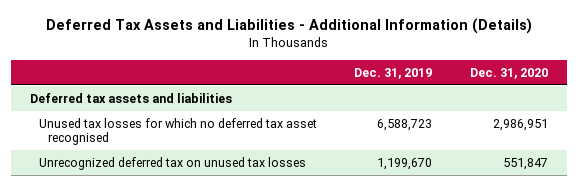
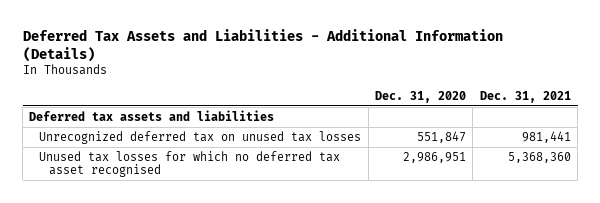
- | Dec. 31, 2019 | Dec. 31, 2020
+ | Dec. 31, 2020 | Dec. 31, 2021
moved down: Unused tax losses for which no deferred tax asset recognised | 2,986,951 | 5,368,360

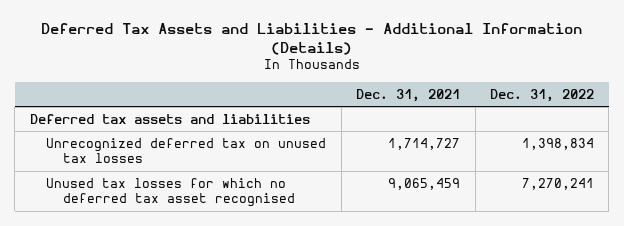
- | Dec. 31, 2020 | Dec. 31, 2021
+ | Dec. 31, 2021 | Dec. 31, 2022
- Unrecognized deferred tax on unused tax losses | 551,847 | 981,441
- Unused tax losses for which no deferred tax asset recognised | 2,986,951 | 5,368,360
+ Unrecognized deferred tax on unused tax losses | 1,714,727 | 1,398,834
+ Unused tax losses for which no deferred tax asset recognised | 9,065,459 | 7,270,241

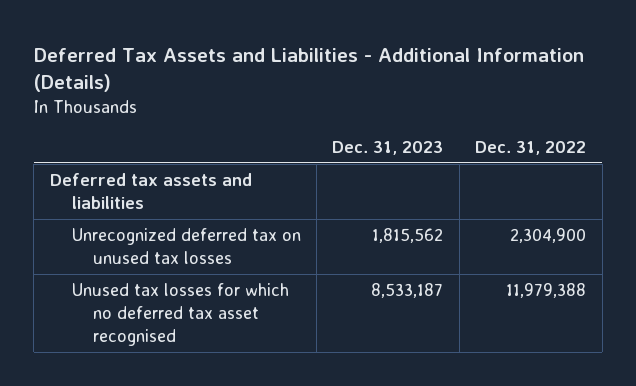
- | Dec. 31, 2021 | Dec. 31, 2022
+ | Dec. 31, 2023 | Dec. 31, 2022
- Unrecognized deferred tax on unused tax losses | 1,714,727 | 1,398,834
- Unused tax losses for which no deferred tax asset recognised | 9,065,459 | 7,270,241
+ Unrecognized deferred tax on unused tax losses | 1,815,562 | 2,304,900
+ Unused tax losses for which no deferred tax asset recognised | 8,533,187 | 11,979,388

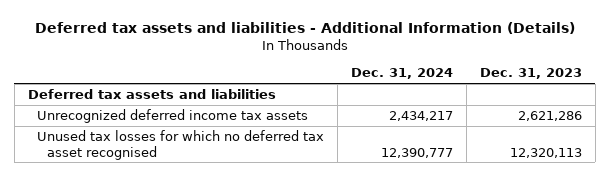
- Deferred Tax Assets and Liabilities - Additional Information (Details)
+ Deferred tax assets and liabilities - Additional Information (Details)
- | Dec. 31, 2023 | Dec. 31, 2022
+ | Dec. 31, 2024 | Dec. 31, 2023
- Unrecognized deferred tax on unused tax losses | 1,815,562 | 2,304,900
- Unused tax losses for which no deferred tax asset recognised | 8,533,187 | 11,979,388
+ Unrecognized deferred income tax assets | 2,434,217 | 2,621,286
+ Unused tax losses for which no deferred tax asset recognised | 12,390,777 | 12,320,113

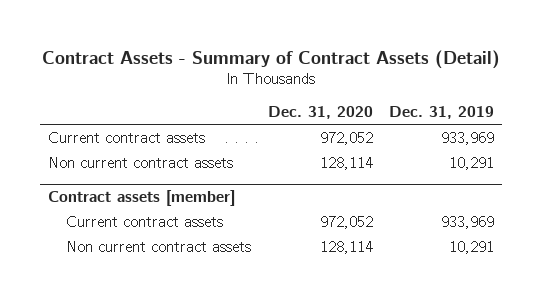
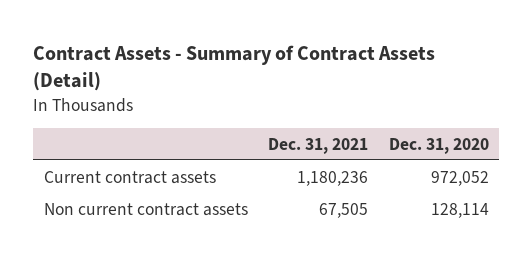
- | Dec. 31, 2020 | Dec. 31, 2019
+ | Dec. 31, 2021 | Dec. 31, 2020
- Contract assets [member]
- Current contract assets | 972,052 | 933,969
- Non current contract assets | 128,114 | 10,291

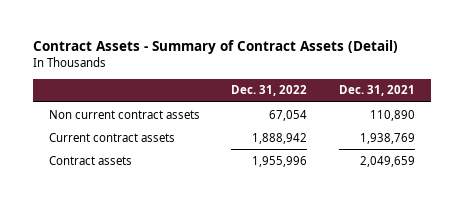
- | Dec. 31, 2021 | Dec. 31, 2020
+ | Dec. 31, 2022 | Dec. 31, 2021
- Current contract assets | 1,180,236 | 972,052
- Non current contract assets | 67,505 | 128,114
+ Non current contract assets | 67,054 | 110,890
+ Current contract assets | 1,888,942 | 1,938,769
+ Contract assets | 1,955,996 | 2,049,659

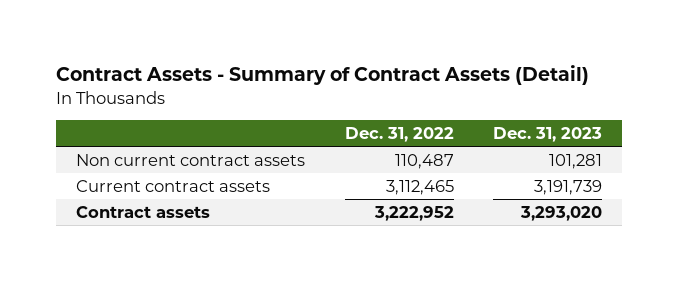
- | Dec. 31, 2022 | Dec. 31, 2021
+ | Dec. 31, 2022 | Dec. 31, 2023
- Non current contract assets | 67,054 | 110,890
- Current contract assets | 1,888,942 | 1,938,769
- Contract assets | 1,955,996 | 2,049,659
+ Non current contract assets | 110,487 | 101,281
+ Current contract assets | 3,112,465 | 3,191,739
+ Contract assets | 3,222,952 | 3,293,020

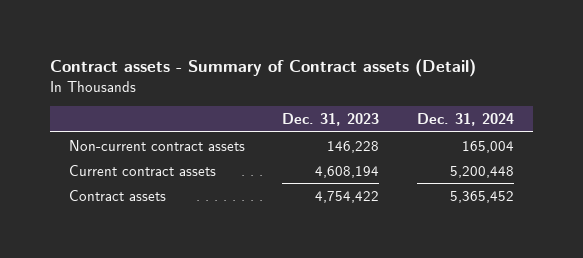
- Contract Assets - Summary of Contract Assets (Detail)
+ Contract assets - Summary of Contract assets (Detail)
- | Dec. 31, 2022 | Dec. 31, 2023
+ | Dec. 31, 2023 | Dec. 31, 2024
- Non current contract assets | 110,487 | 101,281
- Current contract assets | 3,112,465 | 3,191,739
- Contract assets | 3,222,952 | 3,293,020
+ Non-current contract assets | 146,228 | 165,004
+ Current contract assets | 4,608,194 | 5,200,448
+ Contract assets | 4,754,422 | 5,365,452

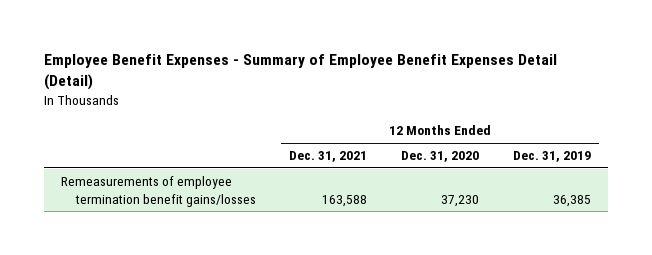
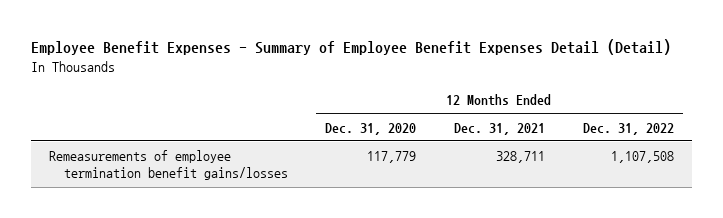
- | 12 Months Ended Dec. 31, 2021 | 12 Months Ended Dec. 31, 2020 | 12 Months Ended Dec. 31, 2019
+ | 12 Months Ended Dec. 31, 2020 | 12 Months Ended Dec. 31, 2021 | 12 Months Ended Dec. 31, 2022
- Remeasurements of employee termination benefit gains/losses | 163,588 | 37,230 | 36,385
+ Remeasurements of employee termination benefit gains/losses | 117,779 | 328,711 | 1,107,508

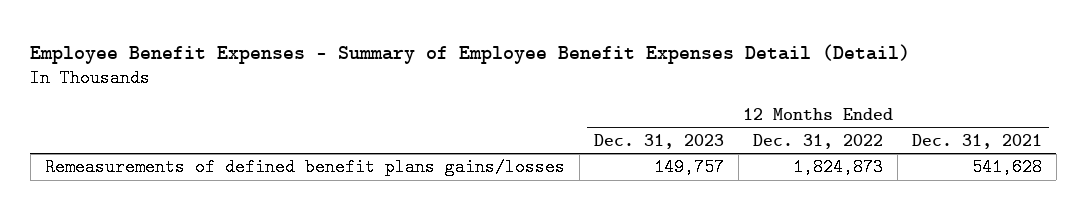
- | 12 Months Ended Dec. 31, 2020 | 12 Months Ended Dec. 31, 2021 | 12 Months Ended Dec. 31, 2022
+ | 12 Months Ended Dec. 31, 2023 | 12 Months Ended Dec. 31, 2022 | 12 Months Ended Dec. 31, 2021
- Remeasurements of employee termination benefit gains/losses | 117,779 | 328,711 | 1,107,508
+ Remeasurements of defined benefit plans gains/losses | 149,757 | 1,824,873 | 541,628

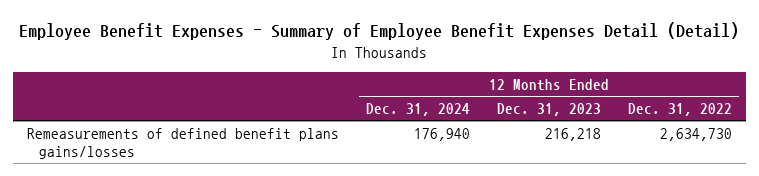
- | 12 Months Ended Dec. 31, 2023 | 12 Months Ended Dec. 31, 2022 | 12 Months Ended Dec. 31, 2021
+ | 12 Months Ended Dec. 31, 2024 | 12 Months Ended Dec. 31, 2023 | 12 Months Ended Dec. 31, 2022
- Remeasurements of defined benefit plans gains/losses | 149,757 | 1,824,873 | 541,628
+ Remeasurements of defined benefit plans gains/losses | 176,940 | 216,218 | 2,634,730

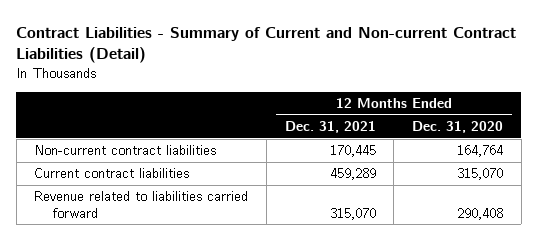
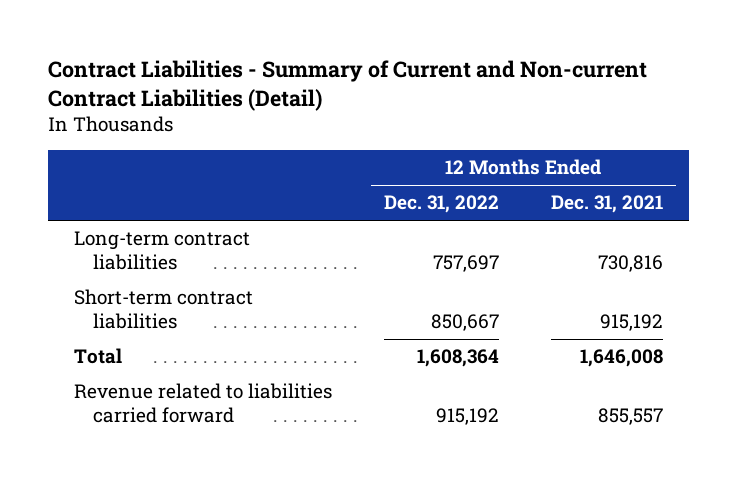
- | 12 Months Ended Dec. 31, 2021 | 12 Months Ended Dec. 31, 2020
+ | 12 Months Ended Dec. 31, 2022 | 12 Months Ended Dec. 31, 2021
- Non-current contract liabilities | 170,445 | 164,764
- Current contract liabilities | 459,289 | 315,070
- Revenue related to liabilities carried forward | 315,070 | 290,408
+ Long-term contract liabilities | 757,697 | 730,816
+ Short-term contract liabilities | 850,667 | 915,192
+ Total | 1,608,364 | 1,646,008
+ Revenue related to liabilities carried forward | 915,192 | 855,557

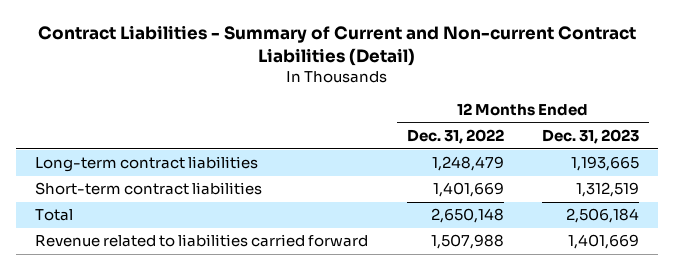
- | 12 Months Ended Dec. 31, 2022 | 12 Months Ended Dec. 31, 2021
+ | 12 Months Ended Dec. 31, 2022 | 12 Months Ended Dec. 31, 2023
- Long-term contract liabilities | 757,697 | 730,816
- Short-term contract liabilities | 850,667 | 915,192
- Total | 1,608,364 | 1,646,008
- Revenue related to liabilities carried forward | 915,192 | 855,557
+ Long-term contract liabilities | 1,248,479 | 1,193,665
+ Short-term contract liabilities | 1,401,669 | 1,312,519
+ Total | 2,650,148 | 2,506,184
+ Revenue related to liabilities carried forward | 1,507,988 | 1,401,669

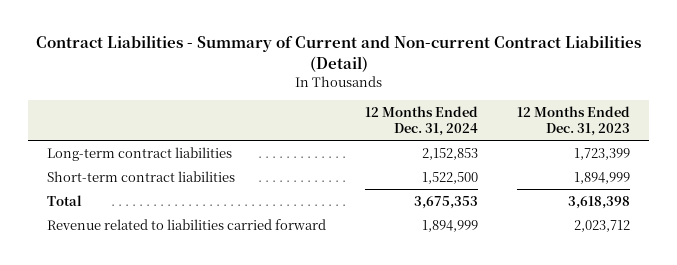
- | 12 Months Ended Dec. 31, 2022 | 12 Months Ended Dec. 31, 2023
+ | 12 Months Ended Dec. 31, 2024 | 12 Months Ended Dec. 31, 2023
- Long-term contract liabilities | 1,248,479 | 1,193,665
- Short-term contract liabilities | 1,401,669 | 1,312,519
- Total | 2,650,148 | 2,506,184
- Revenue related to liabilities carried forward | 1,507,988 | 1,401,669
+ Long-term contract liabilities | 2,152,853 | 1,723,399
+ Short-term contract liabilities | 1,522,500 | 1,894,999
+ Total | 3,675,353 | 3,618,398
+ Revenue related to liabilities carried forward | 1,894,999 | 2,023,712

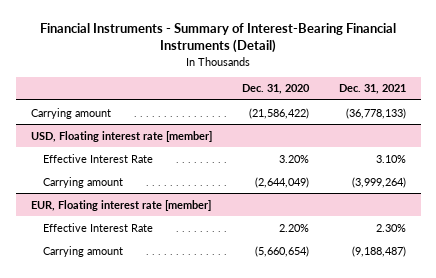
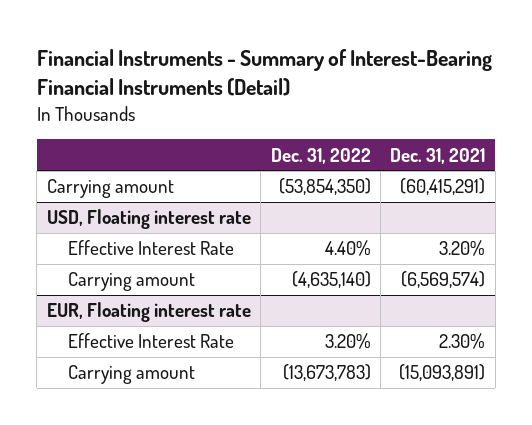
- | Dec. 31, 2020 | Dec. 31, 2021
+ | Dec. 31, 2022 | Dec. 31, 2021
- Carrying amount | (21,586,422) | (36,778,133)
- USD, Floating interest rate [member]
- Effective Interest Rate | 3.20% | 3.10%
- Carrying amount | (2,644,049) | (3,999,264)
- EUR, Floating interest rate [member]
+ Carrying amount | (53,854,350) | (60,415,291)
+ USD, Floating interest rate
+ Effective Interest Rate | 4.40% | 3.20%
+ Carrying amount | (4,635,140) | (6,569,574)
+ EUR, Floating interest rate
- Carrying amount | (5,660,654) | (9,188,487)
+ Carrying amount | (13,673,783) | (15,093,891)

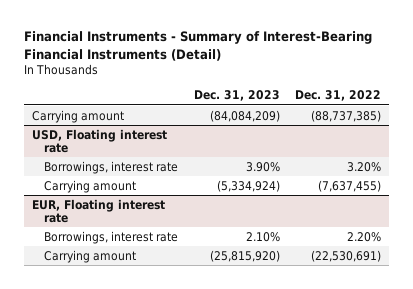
- | Dec. 31, 2022 | Dec. 31, 2021
+ | Dec. 31, 2023 | Dec. 31, 2022
- Carrying amount | (53,854,350) | (60,415,291)
+ Carrying amount | (84,084,209) | (88,737,385)
@ USD, Floating interest rate
- Effective Interest Rate | 4.40% | 3.20%
- Carrying amount | (4,635,140) | (6,569,574)
+ Borrowings, interest rate | 3.90% | 3.20%
+ Carrying amount | (5,334,924) | (7,637,455)
@ EUR, Floating interest rate
- Effective Interest Rate | 3.20% | 2.30%
- Carrying amount | (13,673,783) | (15,093,891)
+ Borrowings, interest rate | 2.10% | 2.20%
+ Carrying amount | (25,815,920) | (22,530,691)

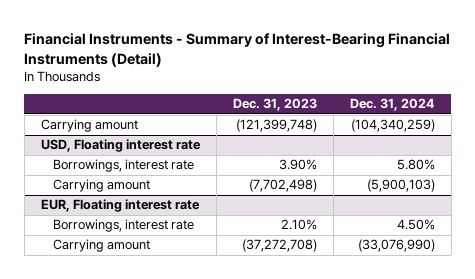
- | Dec. 31, 2023 | Dec. 31, 2022
+ | Dec. 31, 2023 | Dec. 31, 2024
- Carrying amount | (84,084,209) | (88,737,385)
+ Carrying amount | (121,399,748) | (104,340,259)
@ USD, Floating interest rate
- Carrying amount | (5,334,924) | (7,637,455)
+ Carrying amount | (7,702,498) | (5,900,103)
@ EUR, Floating interest rate
- Carrying amount | (25,815,920) | (22,530,691)
+ Carrying amount | (37,272,708) | (33,076,990)

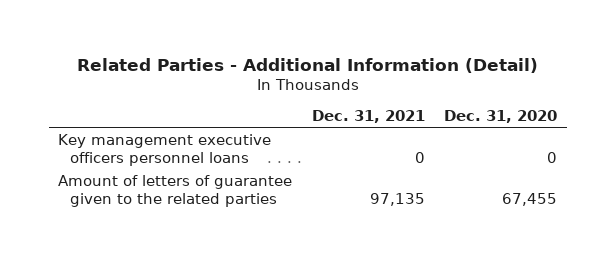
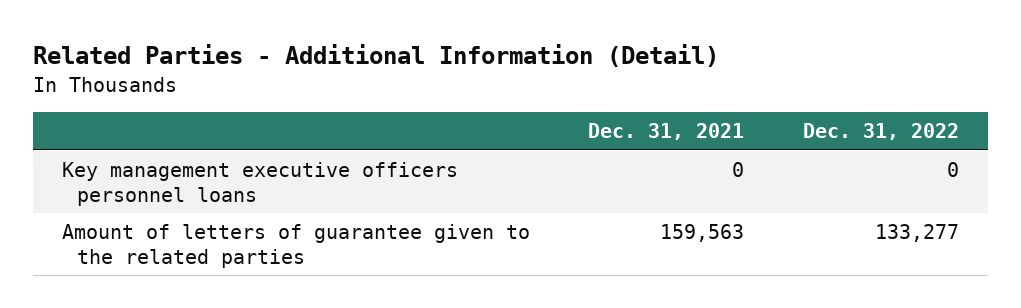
- | Dec. 31, 2021 | Dec. 31, 2020
+ | Dec. 31, 2021 | Dec. 31, 2022
- Amount of letters of guarantee given to the related parties | 97,135 | 67,455
+ Amount of letters of guarantee given to the related parties | 159,563 | 133,277

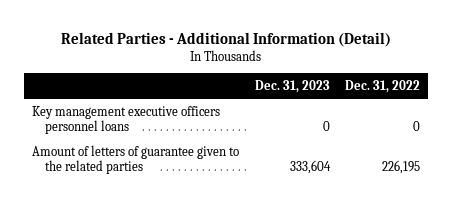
- | Dec. 31, 2021 | Dec. 31, 2022
+ | Dec. 31, 2023 | Dec. 31, 2022
- Amount of letters of guarantee given to the related parties | 159,563 | 133,277
+ Amount of letters of guarantee given to the related parties | 333,604 | 226,195

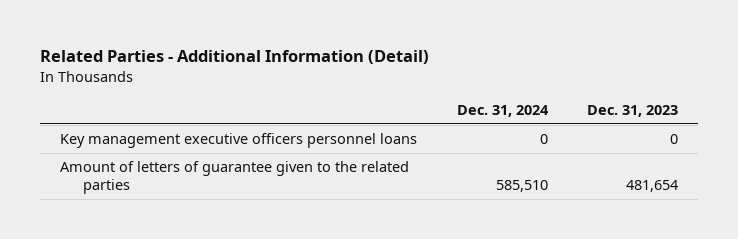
- | Dec. 31, 2023 | Dec. 31, 2022
+ | Dec. 31, 2024 | Dec. 31, 2023
- Amount of letters of guarantee given to the related parties | 333,604 | 226,195
+ Amount of letters of guarantee given to the related parties | 585,510 | 481,654

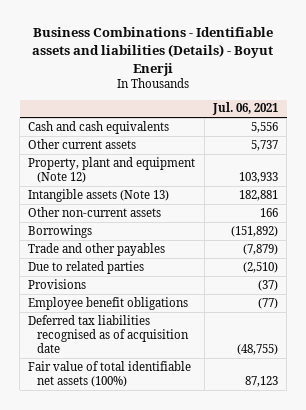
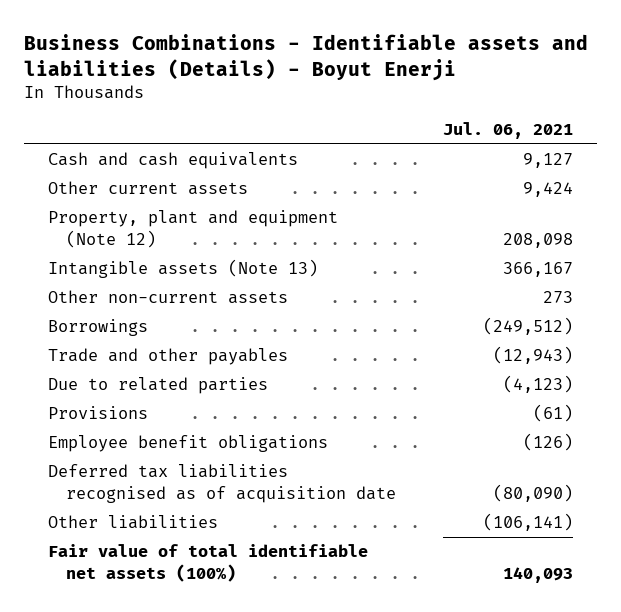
- Cash and cash equivalents | 5,556
- Other current assets | 5,737
- Property, plant and equipment (Note 12) | 103,933
- Intangible assets (Note 13) | 182,881
- Other non-current assets | 166
- Borrowings | (151,892)
- Trade and other payables | (7,879)
- Due to related parties | (2,510)
- Provisions | (37)
- Employee benefit obligations | (77)
- Deferred tax liabilities recognised as of acquisition date | (48,755)
- Fair value of total identifiable net assets (100%) | 87,123
+ Cash and cash equivalents | 9,127
+ Other current assets | 9,424
+ Property, plant and equipment (Note 12) | 208,098
+ Intangible assets (Note 13) | 366,167
+ Other non-current assets | 273
+ Borrowings | (249,512)
+ Trade and other payables | (12,943)
+ Due to related parties | (4,123)
+ Provisions | (61)
+ Employee benefit obligations | (126)
+ Deferred tax liabilities recognised as of acquisition date | (80,090)
+ Other liabilities | (106,141)
+ Fair value of total identifiable net assets (100%) | 140,093

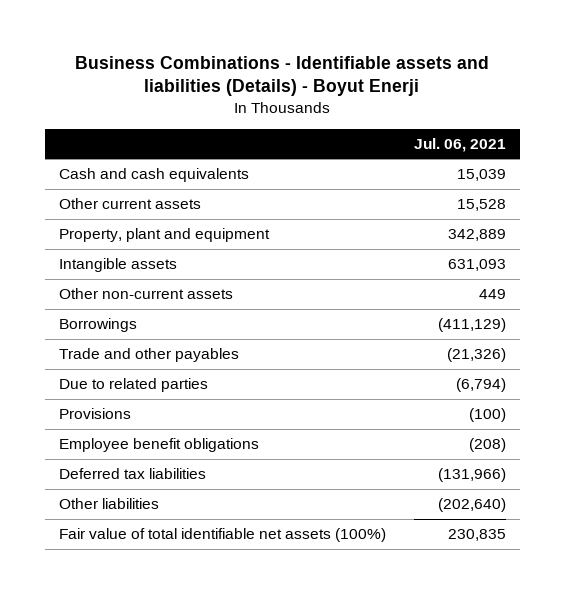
- Cash and cash equivalents | 9,127
- Other current assets | 9,424
- Property, plant and equipment (Note 12) | 208,098
- Intangible assets (Note 13) | 366,167
- Other non-current assets | 273
- Borrowings | (249,512)
- Trade and other payables | (12,943)
- Due to related parties | (4,123)
- Provisions | (61)
- Employee benefit obligations | (126)
- Deferred tax liabilities recognised as of acquisition date | (80,090)
- Other liabilities | (106,141)
- Fair value of total identifiable net assets (100%) | 140,093
+ Cash and cash equivalents | 15,039
+ Other current assets | 15,528
+ Property, plant and equipment | 342,889
+ Intangible assets | 631,093
+ Other non-current assets | 449
+ Borrowings | (411,129)
+ Trade and other payables | (21,326)
+ Due to related parties | (6,794)
+ Provisions | (100)
+ Employee benefit obligations | (208)
+ Deferred tax liabilities | (131,966)
+ Other liabilities | (202,640)
+ Fair value of total identifiable net assets (100%) | 230,835

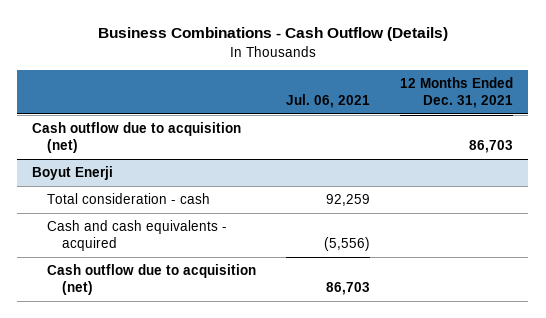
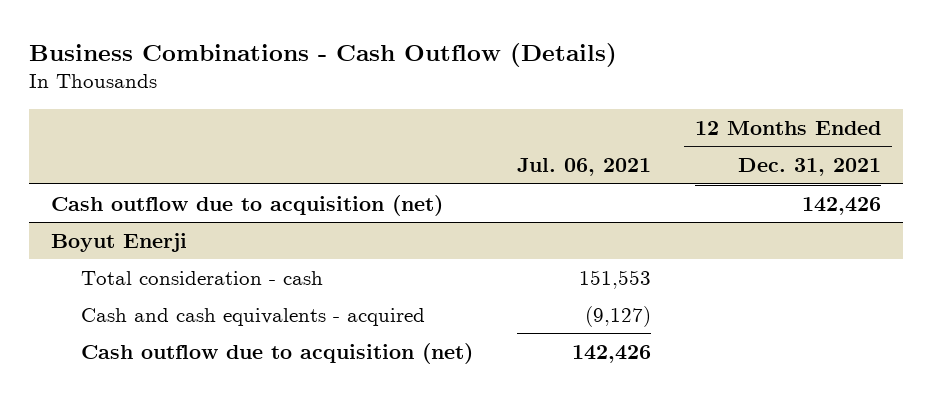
- Cash outflow due to acquisition (net) | | 86,703
+ Cash outflow due to acquisition (net) | | 142,426
@ Boyut Enerji
- Total consideration - cash | 92,259 |
- Cash and cash equivalents - acquired | (5,556) |
- Cash outflow due to acquisition (net) | 86,703 |
+ Total consideration - cash | 151,553 |
+ Cash and cash equivalents - acquired | (9,127) |
+ Cash outflow due to acquisition (net) | 142,426 |

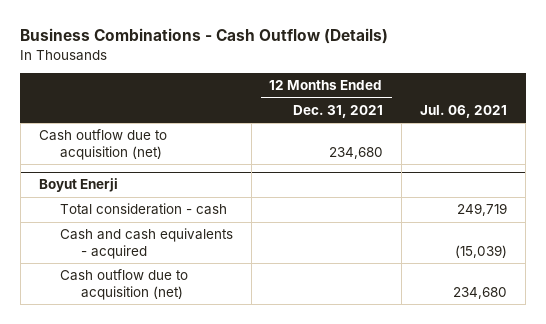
- | Jul. 06, 2021 | 12 Months Ended Dec. 31, 2021
+ | 12 Months Ended Dec. 31, 2021 | Jul. 06, 2021
- Cash outflow due to acquisition (net) | | 142,426
+ Cash outflow due to acquisition (net) | 234,680 |
@ Boyut Enerji
- Total consideration - cash | 151,553 |
- Cash and cash equivalents - acquired | (9,127) |
- Cash outflow due to acquisition (net) | 142,426 |
+ Total consideration - cash | | 249,719
+ Cash and cash equivalents - acquired | | (15,039)
+ Cash outflow due to acquisition (net) | | 234,680

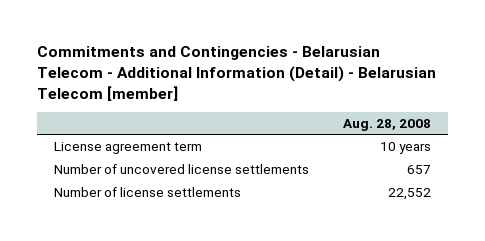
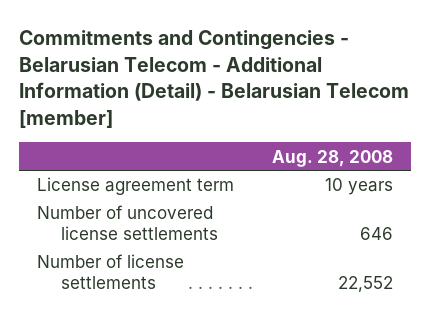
- Number of uncovered license settlements | 657
+ Number of uncovered license settlements | 646

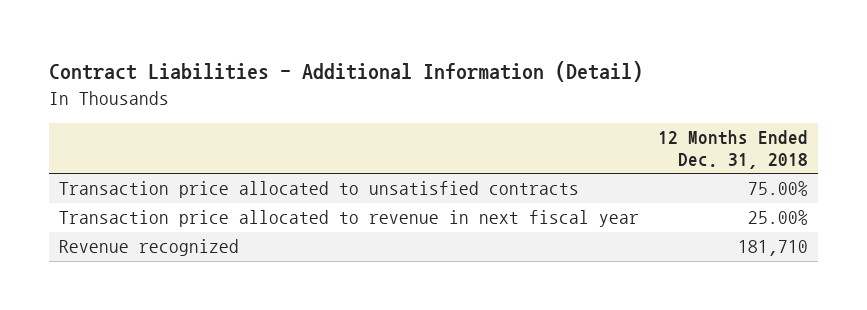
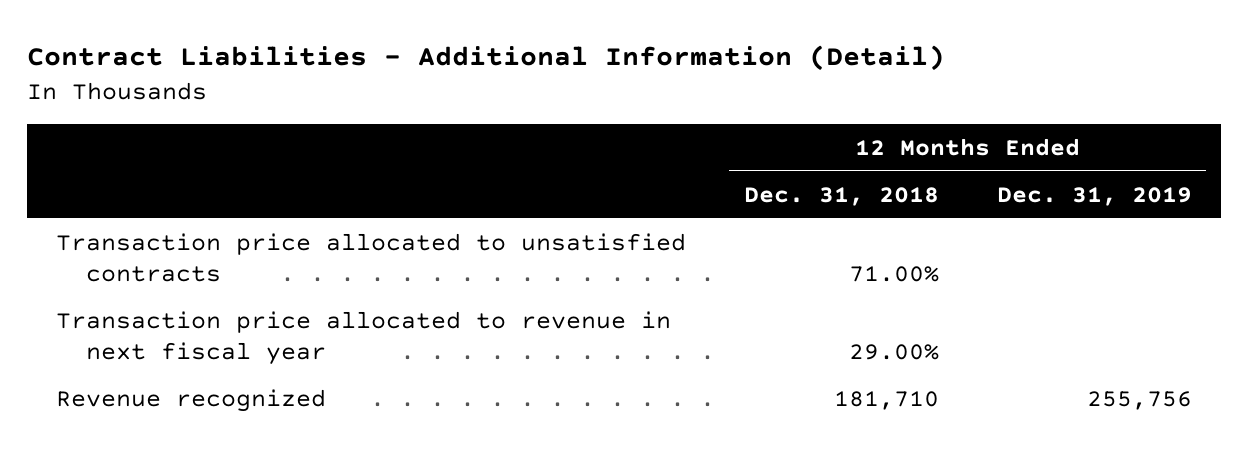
- | 12 Months Ended Dec. 31, 2018
+ | 12 Months Ended Dec. 31, 2018 | 12 Months Ended Dec. 31, 2019
- Transaction price allocated to unsatisfied contracts | 75.00%
- Transaction price allocated to revenue in next fiscal year | 25.00%
+ Transaction price allocated to unsatisfied contracts | 71.00% |
+ Transaction price allocated to revenue in next fiscal year | 29.00% |

